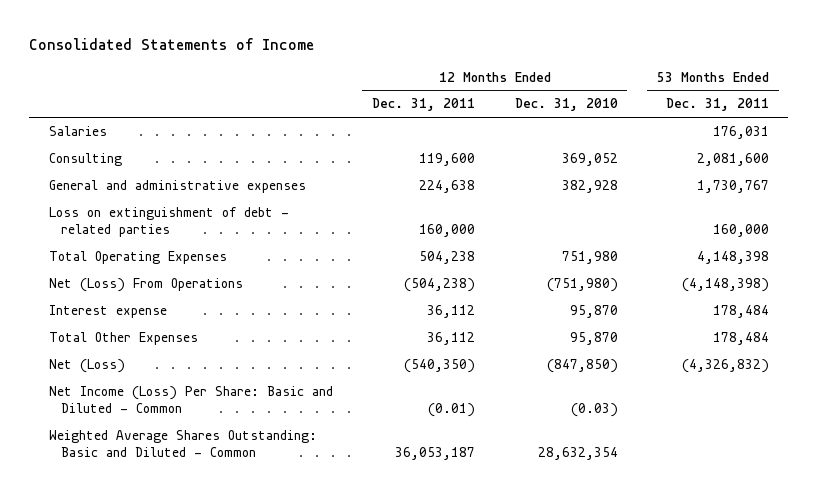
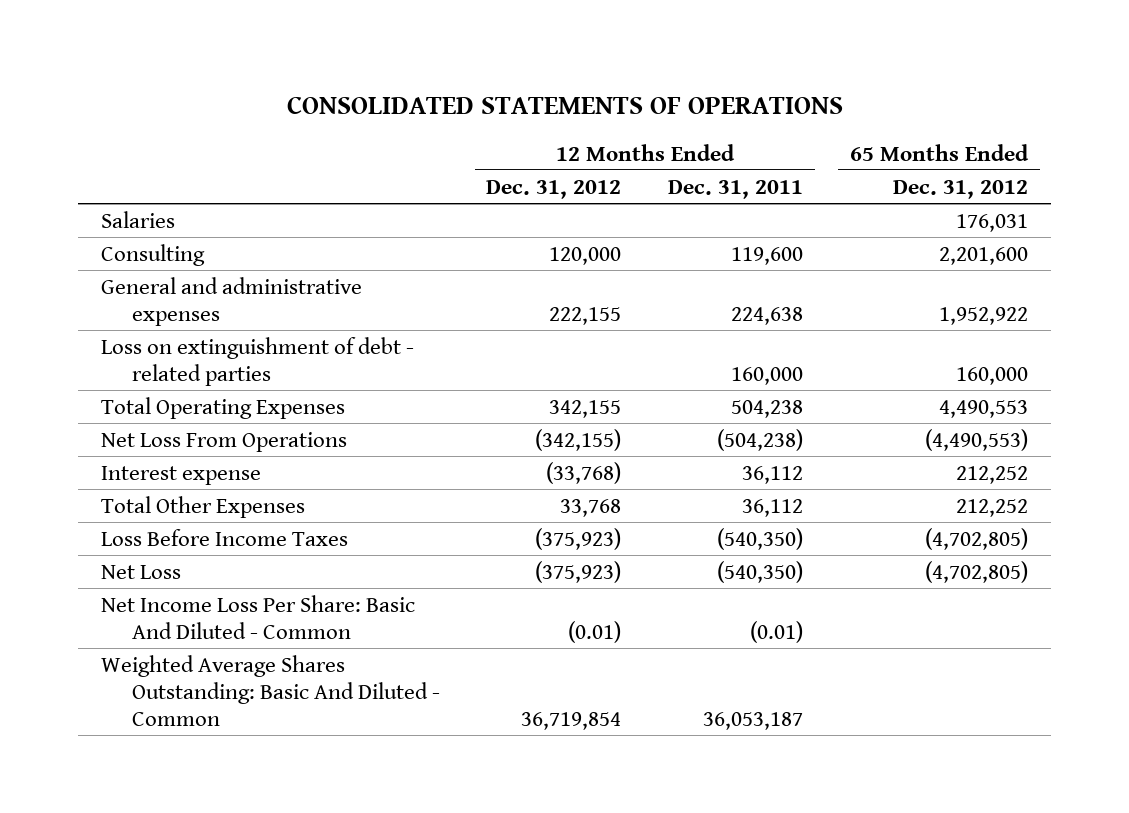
- Consolidated Statements of Income
+ CONSOLIDATED STATEMENTS OF OPERATIONS
- | 12 Months Ended Dec. 31, 2011 | 12 Months Ended Dec. 31, 2010 | 53 Months Ended Dec. 31, 2011
+ | 12 Months Ended Dec. 31, 2012 | 12 Months Ended Dec. 31, 2011 | 65 Months Ended Dec. 31, 2012
- Net (Loss) From Operations | (504,238) | (751,980) | (4,148,398)
+ Net Loss From Operations | (342,155) | (504,238) | (4,490,553)
- Net (Loss) | (540,350) | (847,850) | (4,326,832)
- Net Income (Loss) Per Share: Basic and Diluted - Common | (0.01) | (0.03) |
- Weighted Average Shares Outstanding: Basic and Diluted - Common | 36,053,187 | 28,632,354 |
+ Loss Before Income Taxes | (375,923) | (540,350) | (4,702,805)
+ Net Loss | (375,923) | (540,350) | (4,702,805)
+ Net Income Loss Per Share: Basic And Diluted - Common | (0.01) | (0.01) |
+ Weighted Average Shares Outstanding: Basic And Diluted - Common | 36,719,854 | 36,053,187 |

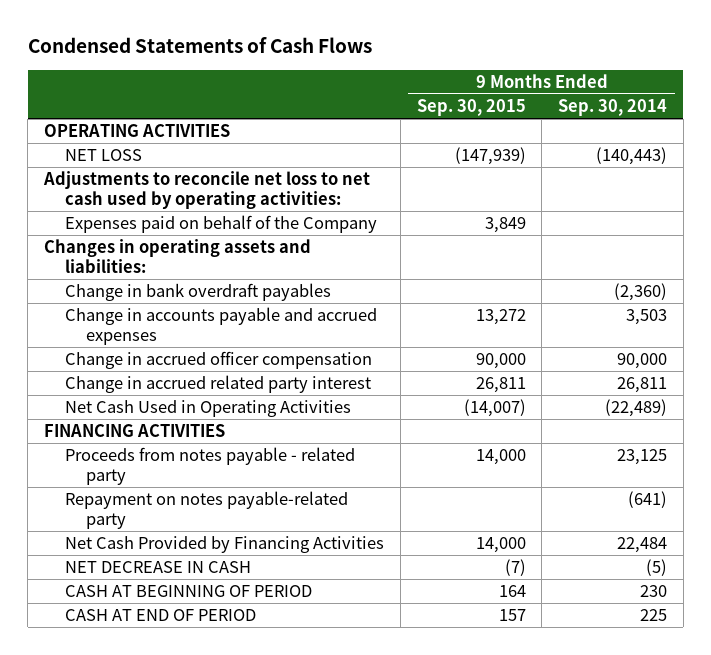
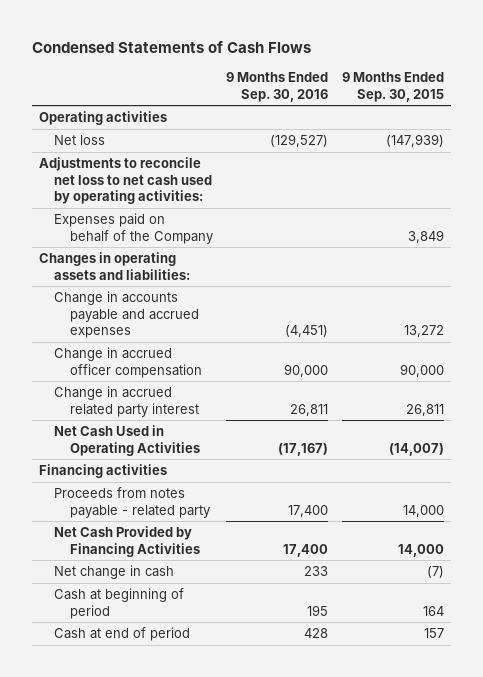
- | 9 Months Ended Sep. 30, 2015 | 9 Months Ended Sep. 30, 2014
+ | 9 Months Ended Sep. 30, 2016 | 9 Months Ended Sep. 30, 2015
- OPERATING ACTIVITIES
- NET LOSS | (147,939) | (140,443)
+ Operating activities
+ Net loss | (129,527) | (147,939)
- Change in bank overdraft payables | | (2,360)
- FINANCING ACTIVITIES
+ Financing activities
- Repayment on notes payable-related party | | (641)
- NET DECREASE IN CASH | (7) | (5)
- CASH AT BEGINNING OF PERIOD | 164 | 230
- CASH AT END OF PERIOD | 157 | 225
+ Net change in cash | 233 | (7)
+ Cash at beginning of period | 195 | 164
+ Cash at end of period | 428 | 157

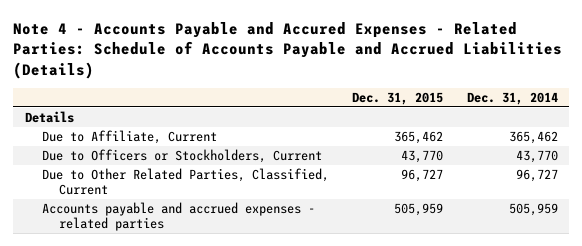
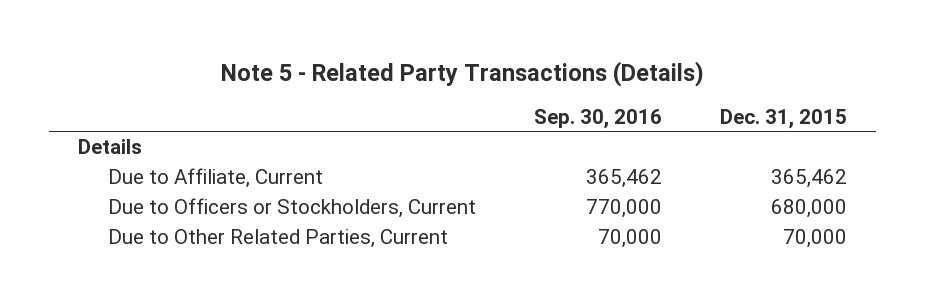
- Note 4 - Accounts Payable and Accured Expenses - Related Parties: Schedule of Accounts Payable and Accrued Liabilities (Details)
+ Note 5 - Related Party Transactions (Details)
- | Dec. 31, 2015 | Dec. 31, 2014
+ | Sep. 30, 2016 | Dec. 31, 2015
- Due to Officers or Stockholders, Current | 43,770 | 43,770
- Due to Other Related Parties, Classified, Current | 96,727 | 96,727
- Accounts payable and accrued expenses - related parties | 505,959 | 505,959
+ Due to Officers or Stockholders, Current | 770,000 | 680,000
+ Due to Other Related Parties, Current | 70,000 | 70,000

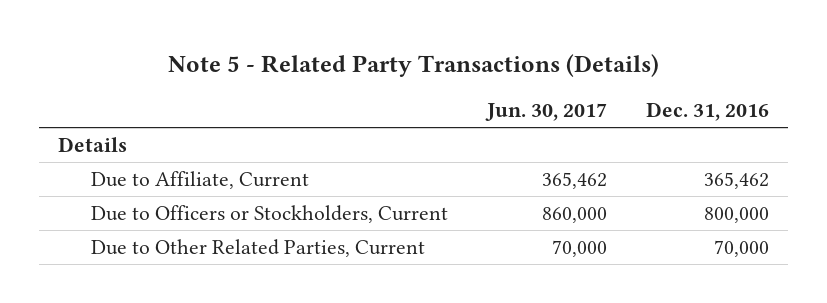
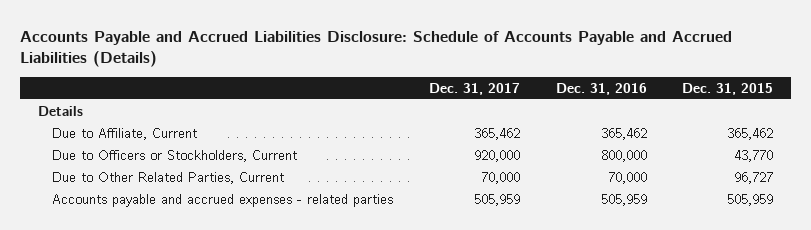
- Note 5 - Related Party Transactions (Details)
+ Accounts Payable and Accrued Liabilities Disclosure: Schedule of Accounts Payable and Accrued Liabilities (Details)
- | Jun. 30, 2017 | Dec. 31, 2016
+ | Dec. 31, 2017 | Dec. 31, 2016 | Dec. 31, 2015
+ Accounts payable and accrued expenses - related parties | 505,959 | 505,959 | 505,959

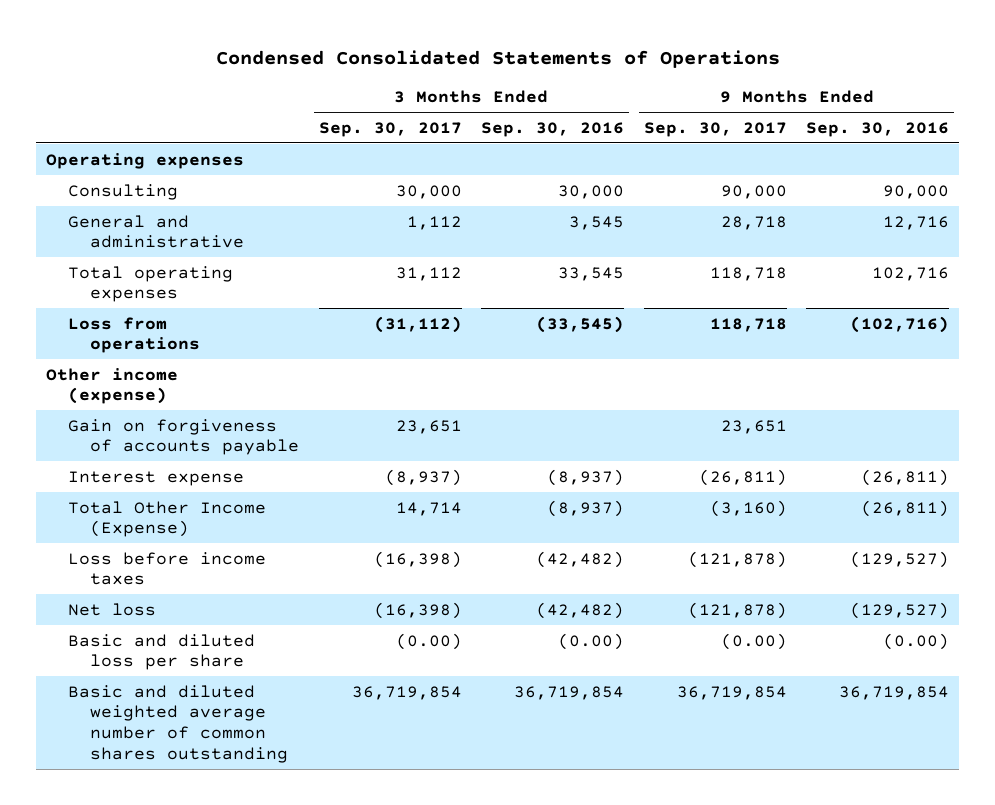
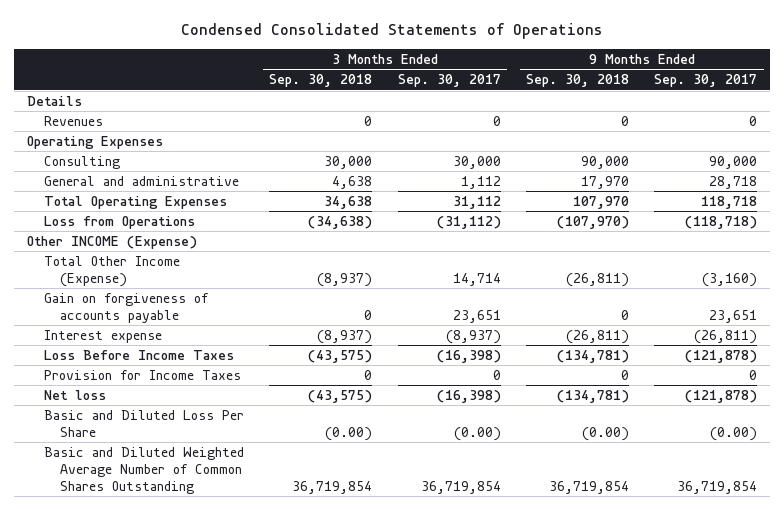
- | 3 Months Ended Sep. 30, 2017 | 3 Months Ended Sep. 30, 2016 | 9 Months Ended Sep. 30, 2017 | 9 Months Ended Sep. 30, 2016
+ | 3 Months Ended Sep. 30, 2018 | 3 Months Ended Sep. 30, 2017 | 9 Months Ended Sep. 30, 2018 | 9 Months Ended Sep. 30, 2017
- Operating expenses
+ Details
+ Revenues | 0 | 0 | 0 | 0
+ Operating Expenses
- Total operating expenses | 31,112 | 33,545 | 118,718 | 102,716
- Loss from operations | (31,112) | (33,545) | 118,718 | (102,716)
- Other income (expense)
+ Total Operating Expenses | 34,638 | 31,112 | 107,970 | 118,718
+ Loss from Operations | (34,638) | (31,112) | (107,970) | (118,718)
+ Other INCOME (Expense)
moved up: Total Other Income (Expense) | (8,937) | 14,714 | (26,811) | (3,160)
- Loss before income taxes | (16,398) | (42,482) | (121,878) | (129,527)
+ Loss Before Income Taxes | (43,575) | (16,398) | (134,781) | (121,878)
+ Provision for Income Taxes | 0 | 0 | 0 | 0
- Basic and diluted loss per share | (0.00) | (0.00) | (0.00) | (0.00)
- Basic and diluted weighted average number of common shares outstanding | 36,719,854 | 36,719,854 | 36,719,854 | 36,719,854
+ Basic and Diluted Loss Per Share | (0.00) | (0.00) | (0.00) | (0.00)
+ Basic and Diluted Weighted Average Number of Common Shares Outstanding | 36,719,854 | 36,719,854 | 36,719,854 | 36,719,854

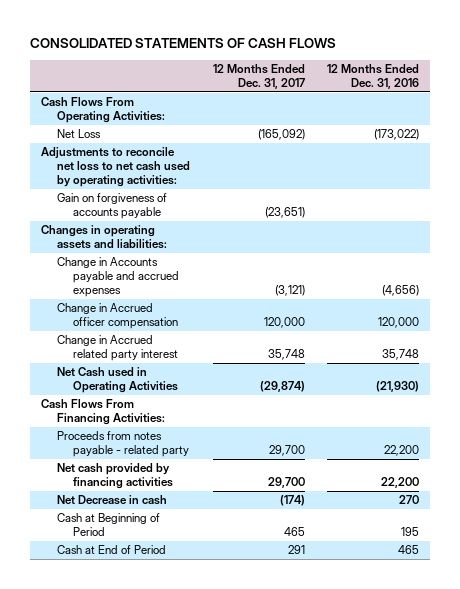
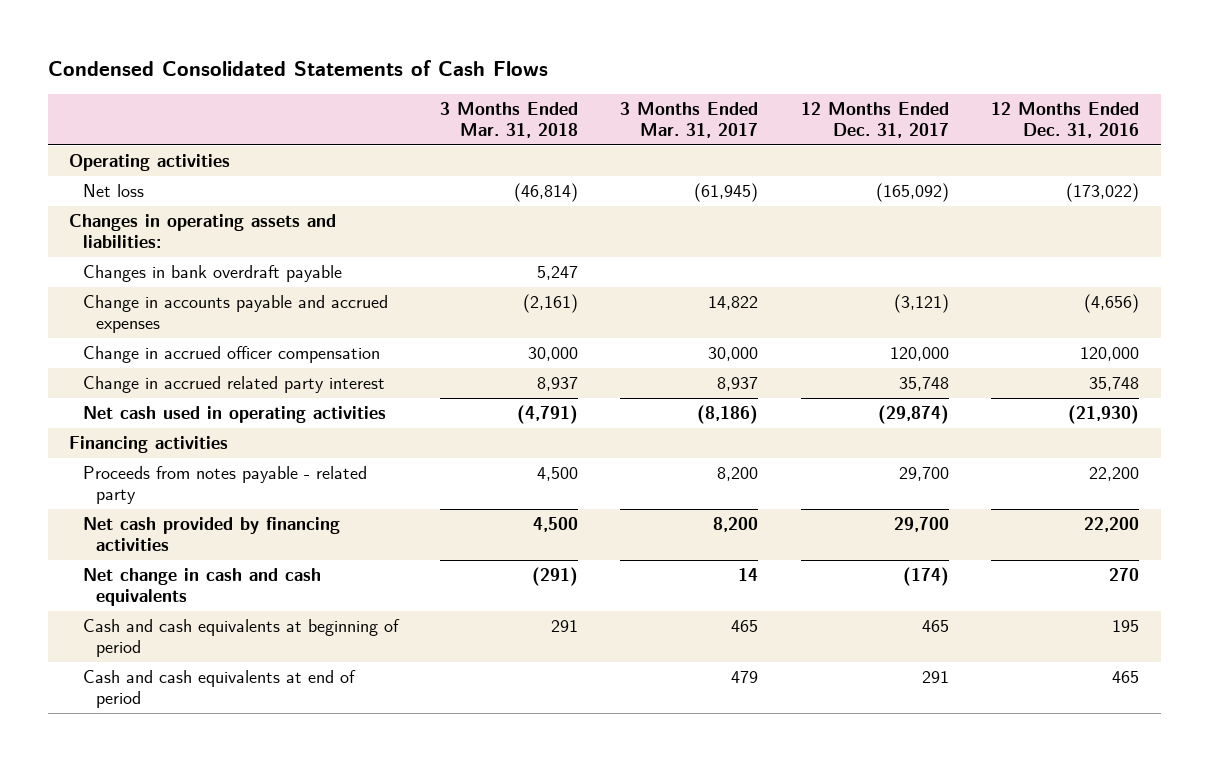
- CONSOLIDATED STATEMENTS OF CASH FLOWS
+ Condensed Consolidated Statements of Cash Flows
- | 12 Months Ended Dec. 31, 2017 | 12 Months Ended Dec. 31, 2016
+ | 3 Months Ended Mar. 31, 2018 | 3 Months Ended Mar. 31, 2017 | 12 Months Ended Dec. 31, 2017 | 12 Months Ended Dec. 31, 2016
- Cash Flows From Operating Activities:
- Net Loss | (165,092) | (173,022)
- Adjustments to reconcile net loss to net cash used by operating activities:
- Gain on forgiveness of accounts payable | (23,651) |
+ Operating activities
+ Net loss | (46,814) | (61,945) | (165,092) | (173,022)
- Change in Accounts payable and accrued expenses | (3,121) | (4,656)
- Change in Accrued officer compensation | 120,000 | 120,000
- Change in Accrued related party interest | 35,748 | 35,748
- Net Cash used in Operating Activities | (29,874) | (21,930)
- Cash Flows From Financing Activities:
+ Changes in bank overdraft payable | 5,247 | | |
+ Change in accounts payable and accrued expenses | (2,161) | 14,822 | (3,121) | (4,656)
+ Change in accrued officer compensation | 30,000 | 30,000 | 120,000 | 120,000
+ Change in accrued related party interest | 8,937 | 8,937 | 35,748 | 35,748
+ Net cash used in operating activities | (4,791) | (8,186) | (29,874) | (21,930)
+ Financing activities
- Net Decrease in cash | (174) | 270
- Cash at Beginning of Period | 465 | 195
- Cash at End of Period | 291 | 465
+ Net change in cash and cash equivalents | (291) | 14 | (174) | 270
+ Cash and cash equivalents at beginning of period | 291 | 465 | 465 | 195
+ Cash and cash equivalents at end of period | | 479 | 291 | 465

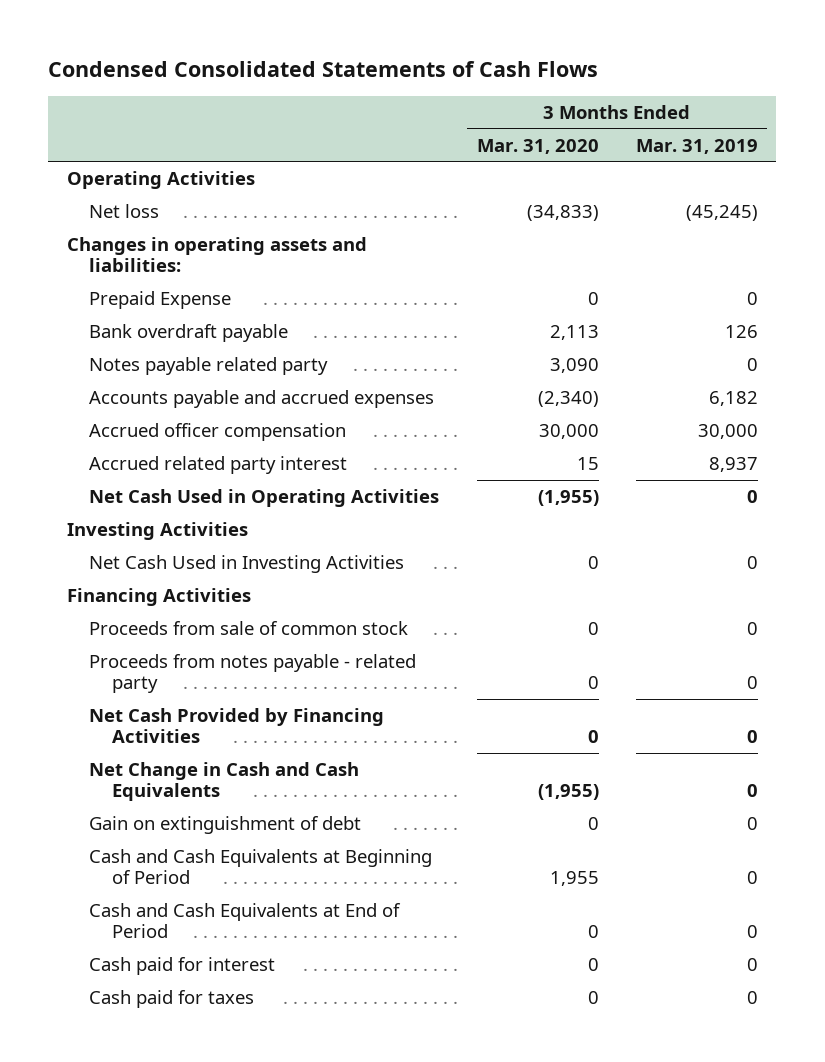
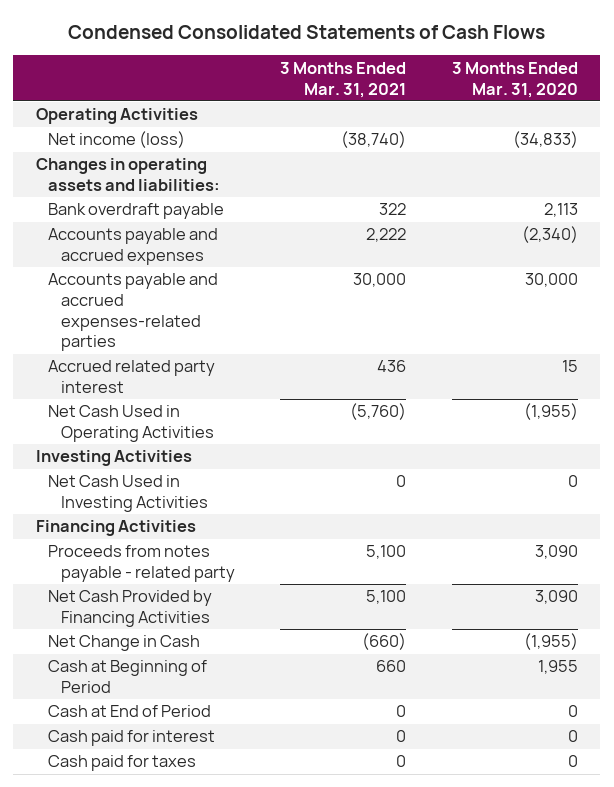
- | 3 Months Ended Mar. 31, 2020 | 3 Months Ended Mar. 31, 2019
+ | 3 Months Ended Mar. 31, 2021 | 3 Months Ended Mar. 31, 2020
- Net loss | (34,833) | (45,245)
+ Net income (loss) | (38,740) | (34,833)
- Prepaid Expense | 0 | 0
- Notes payable related party | 3,090 | 0
- Accrued officer compensation | 30,000 | 30,000
+ Accounts payable and accrued expenses-related parties | 30,000 | 30,000
- Proceeds from sale of common stock | 0 | 0
- Proceeds from notes payable - related party | 0 | 0
- Net Cash Provided by Financing Activities | 0 | 0
- Net Change in Cash and Cash Equivalents | (1,955) | 0
- Gain on extinguishment of debt | 0 | 0
- Cash and Cash Equivalents at Beginning of Period | 1,955 | 0
- Cash and Cash Equivalents at End of Period | 0 | 0
+ Proceeds from notes payable - related party | 5,100 | 3,090
+ Net Cash Provided by Financing Activities | 5,100 | 3,090
+ Net Change in Cash | (660) | (1,955)
+ Cash at Beginning of Period | 660 | 1,955
+ Cash at End of Period | 0 | 0

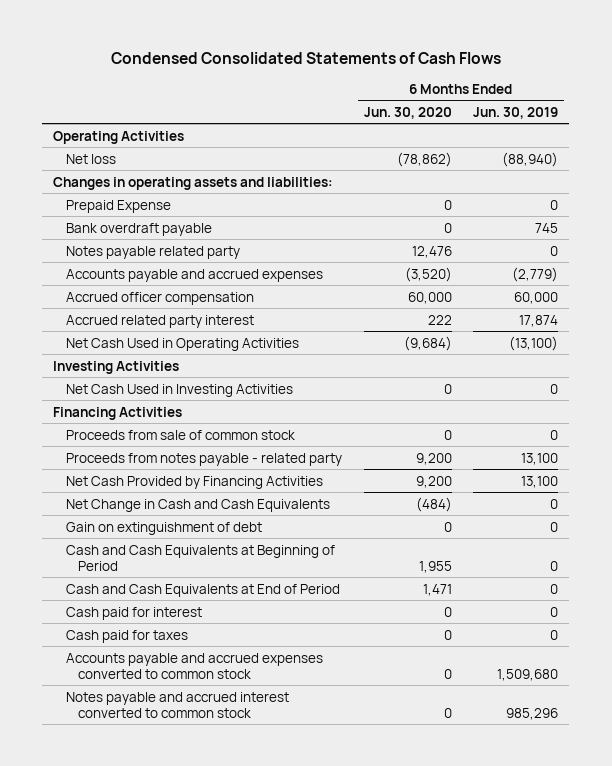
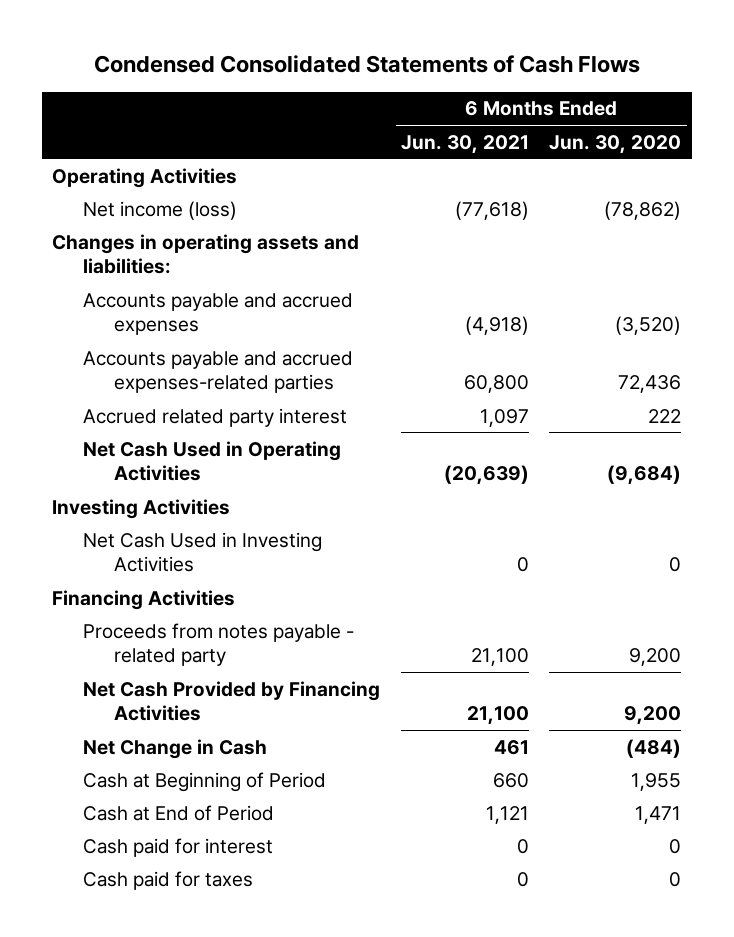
- | 6 Months Ended Jun. 30, 2020 | 6 Months Ended Jun. 30, 2019
+ | 6 Months Ended Jun. 30, 2021 | 6 Months Ended Jun. 30, 2020
- Net loss | (78,862) | (88,940)
+ Net income (loss) | (77,618) | (78,862)
- Prepaid Expense | 0 | 0
- Bank overdraft payable | 0 | 745
- Notes payable related party | 12,476 | 0
- Accrued officer compensation | 60,000 | 60,000
+ Accounts payable and accrued expenses-related parties | 60,800 | 72,436
- Proceeds from sale of common stock | 0 | 0
- Net Change in Cash and Cash Equivalents | (484) | 0
- Gain on extinguishment of debt | 0 | 0
- Cash and Cash Equivalents at Beginning of Period | 1,955 | 0
- Cash and Cash Equivalents at End of Period | 1,471 | 0
+ Net Change in Cash | 461 | (484)
+ Cash at Beginning of Period | 660 | 1,955
+ Cash at End of Period | 1,121 | 1,471
- Accounts payable and accrued expenses converted to common stock | 0 | 1,509,680
- Notes payable and accrued interest converted to common stock | 0 | 985,296

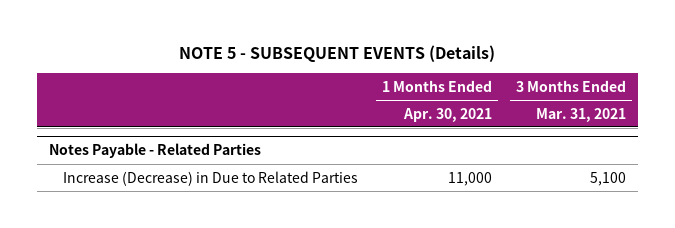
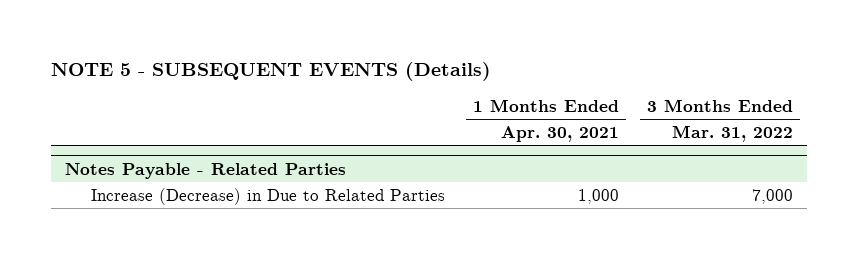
- | 1 Months Ended Apr. 30, 2021 | 3 Months Ended Mar. 31, 2021
+ | 1 Months Ended Apr. 30, 2021 | 3 Months Ended Mar. 31, 2022
@ Notes Payable - Related Parties
- Increase (Decrease) in Due to Related Parties | 11,000 | 5,100
+ Increase (Decrease) in Due to Related Parties | 1,000 | 7,000

